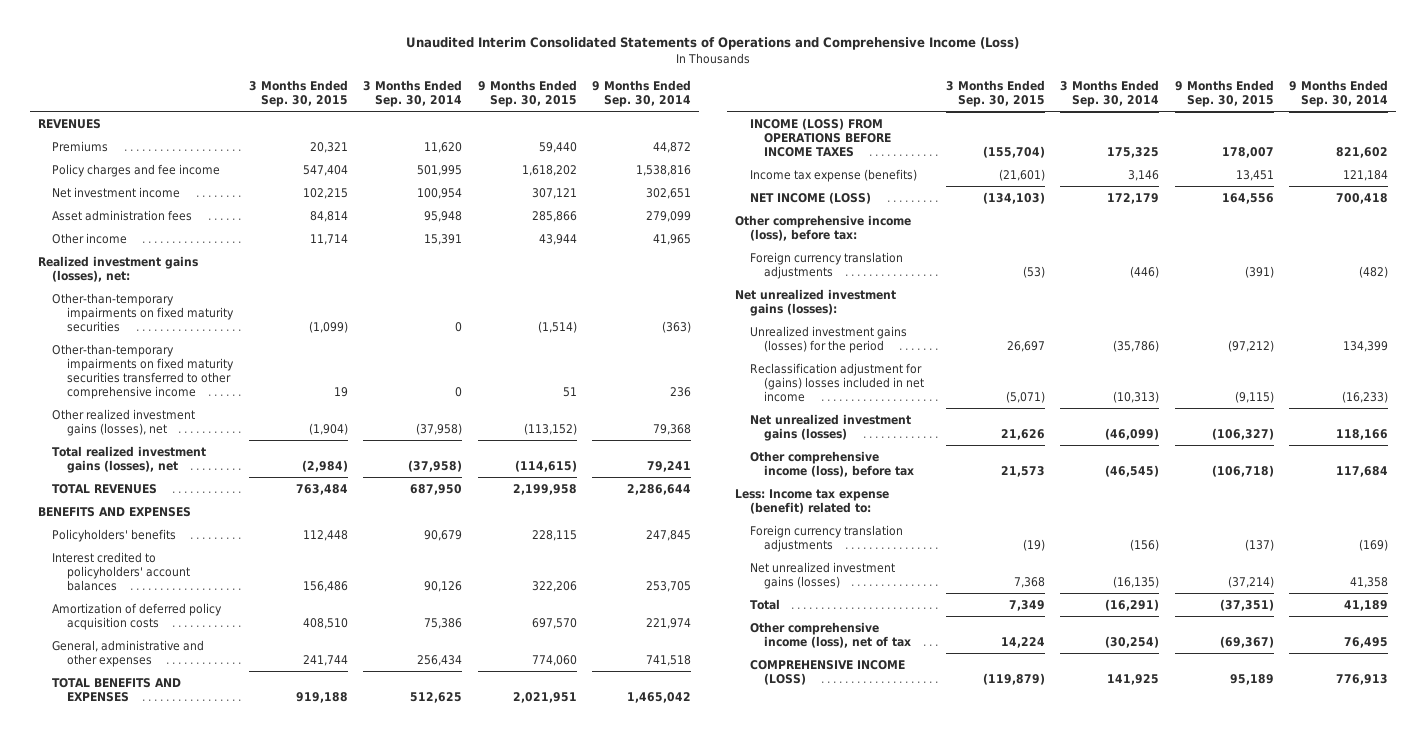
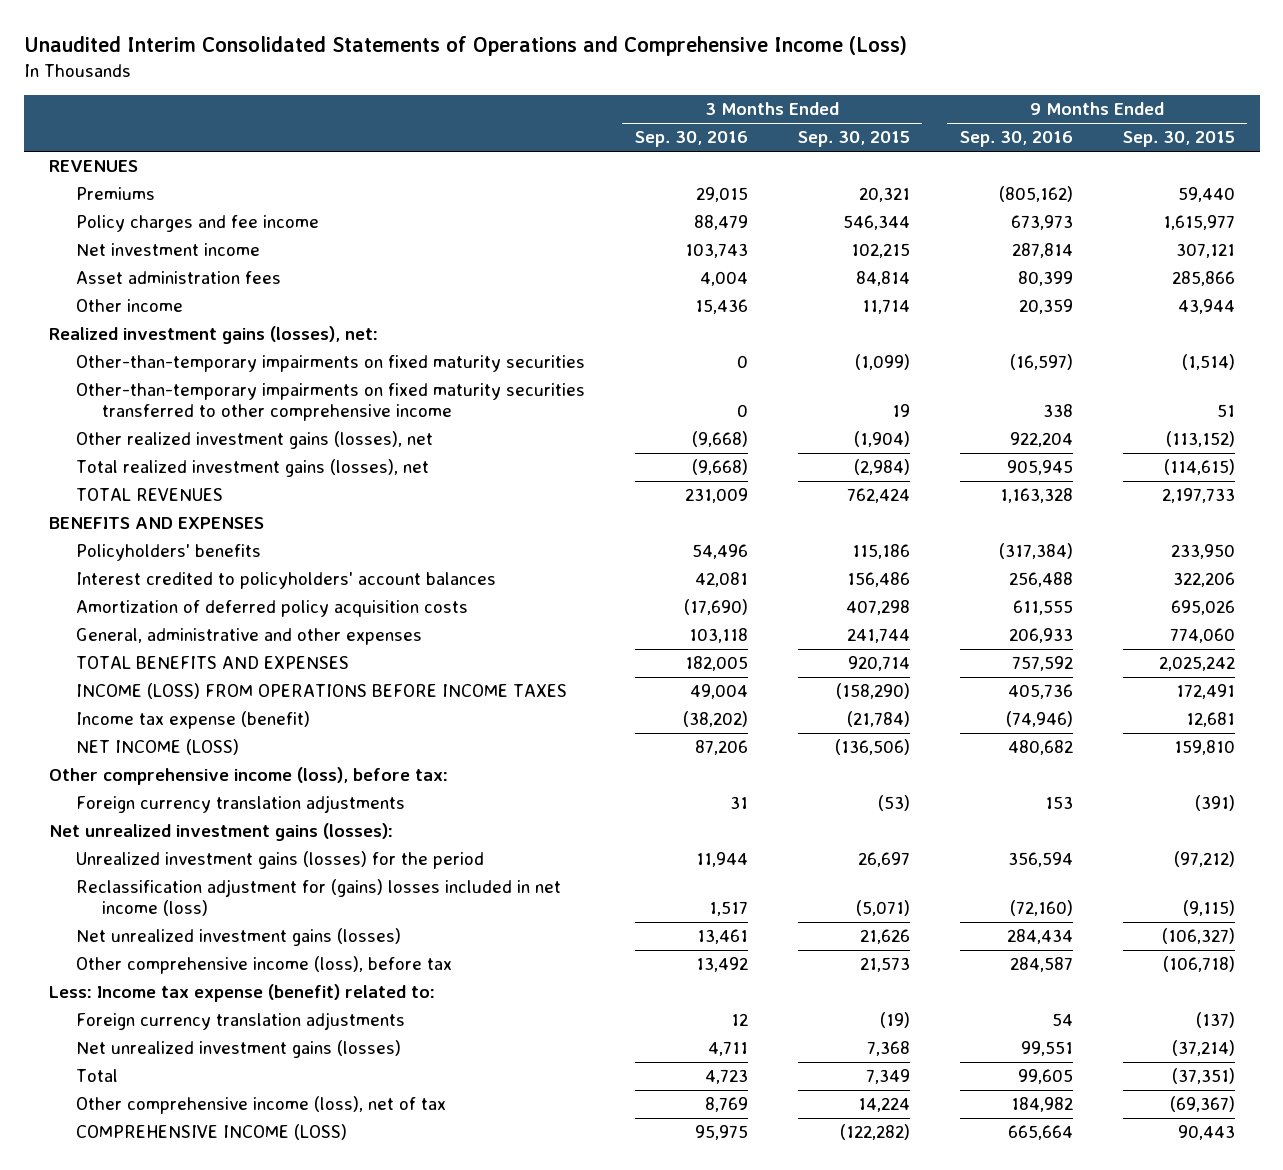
- | 3 Months Ended Sep. 30, 2015 | 3 Months Ended Sep. 30, 2014 | 9 Months Ended Sep. 30, 2015 | 9 Months Ended Sep. 30, 2014
+ | 3 Months Ended Sep. 30, 2016 | 3 Months Ended Sep. 30, 2015 | 9 Months Ended Sep. 30, 2016 | 9 Months Ended Sep. 30, 2015
- Policy charges and fee income | 547,404 | 501,995 | 1,618,202 | 1,538,816
+ Policy charges and fee income | 88,479 | 546,344 | 673,973 | 1,615,977
- TOTAL REVENUES | 763,484 | 687,950 | 2,199,958 | 2,286,644
+ TOTAL REVENUES | 231,009 | 762,424 | 1,163,328 | 2,197,733
- Policyholders' benefits | 112,448 | 90,679 | 228,115 | 247,845
+ Policyholders' benefits | 54,496 | 115,186 | (317,384) | 233,950
- Amortization of deferred policy acquisition costs | 408,510 | 75,386 | 697,570 | 221,974
+ Amortization of deferred policy acquisition costs | (17,690) | 407,298 | 611,555 | 695,026
- TOTAL BENEFITS AND EXPENSES | 919,188 | 512,625 | 2,021,951 | 1,465,042
- INCOME (LOSS) FROM OPERATIONS BEFORE INCOME TAXES | (155,704) | 175,325 | 178,007 | 821,602
- Income tax expense (benefits) | (21,601) | 3,146 | 13,451 | 121,184
- NET INCOME (LOSS) | (134,103) | 172,179 | 164,556 | 700,418
+ TOTAL BENEFITS AND EXPENSES | 182,005 | 920,714 | 757,592 | 2,025,242
+ INCOME (LOSS) FROM OPERATIONS BEFORE INCOME TAXES | 49,004 | (158,290) | 405,736 | 172,491
+ Income tax expense (benefit) | (38,202) | (21,784) | (74,946) | 12,681
+ NET INCOME (LOSS) | 87,206 | (136,506) | 480,682 | 159,810
- Reclassification adjustment for (gains) losses included in net income | (5,071) | (10,313) | (9,115) | (16,233)
+ Reclassification adjustment for (gains) losses included in net income (loss) | 1,517 | (5,071) | (72,160) | (9,115)
- COMPREHENSIVE INCOME (LOSS) | (119,879) | 141,925 | 95,189 | 776,913
+ COMPREHENSIVE INCOME (LOSS) | 95,975 | (122,282) | 665,664 | 90,443

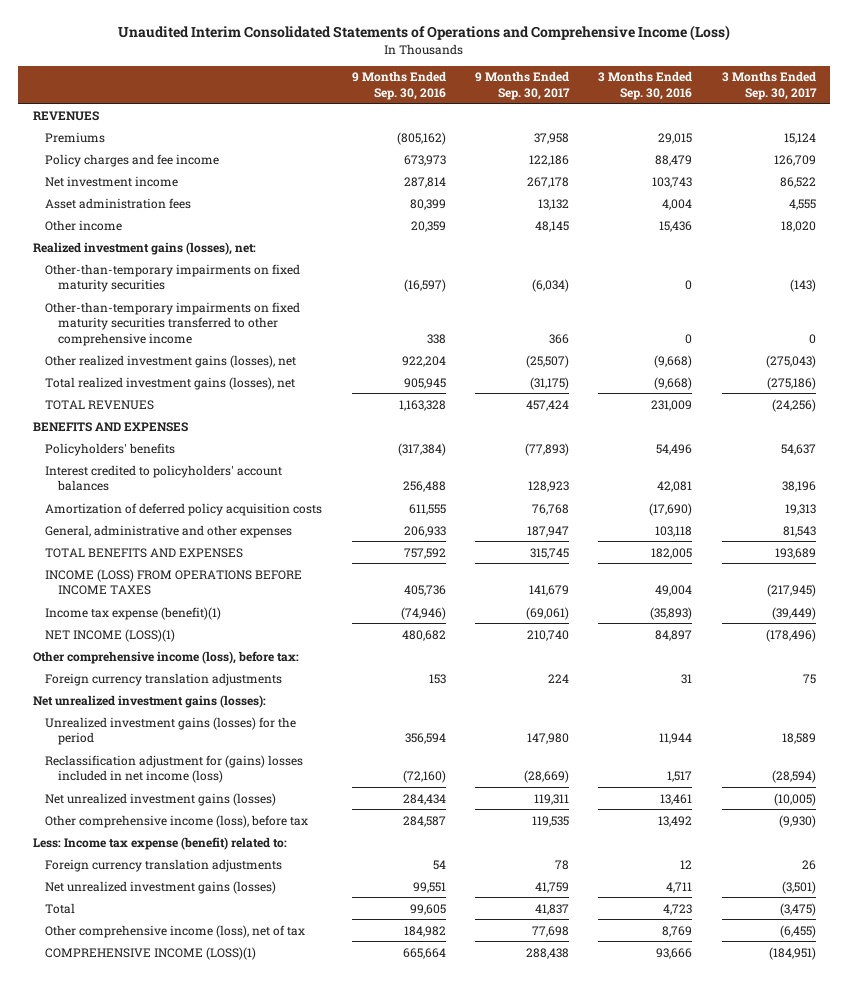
- | 3 Months Ended Sep. 30, 2016 | 3 Months Ended Sep. 30, 2015 | 9 Months Ended Sep. 30, 2016 | 9 Months Ended Sep. 30, 2015
+ | 9 Months Ended Sep. 30, 2016 | 9 Months Ended Sep. 30, 2017 | 3 Months Ended Sep. 30, 2016 | 3 Months Ended Sep. 30, 2017
- Income tax expense (benefit) | (38,202) | (21,784) | (74,946) | 12,681
- NET INCOME (LOSS) | 87,206 | (136,506) | 480,682 | 159,810
+ Income tax expense (benefit)(1) | (74,946) | (69,061) | (35,893) | (39,449)
+ NET INCOME (LOSS)(1) | 480,682 | 210,740 | 84,897 | (178,496)
- COMPREHENSIVE INCOME (LOSS) | 95,975 | (122,282) | 665,664 | 90,443
+ COMPREHENSIVE INCOME (LOSS)(1) | 665,664 | 288,438 | 93,666 | (184,951)

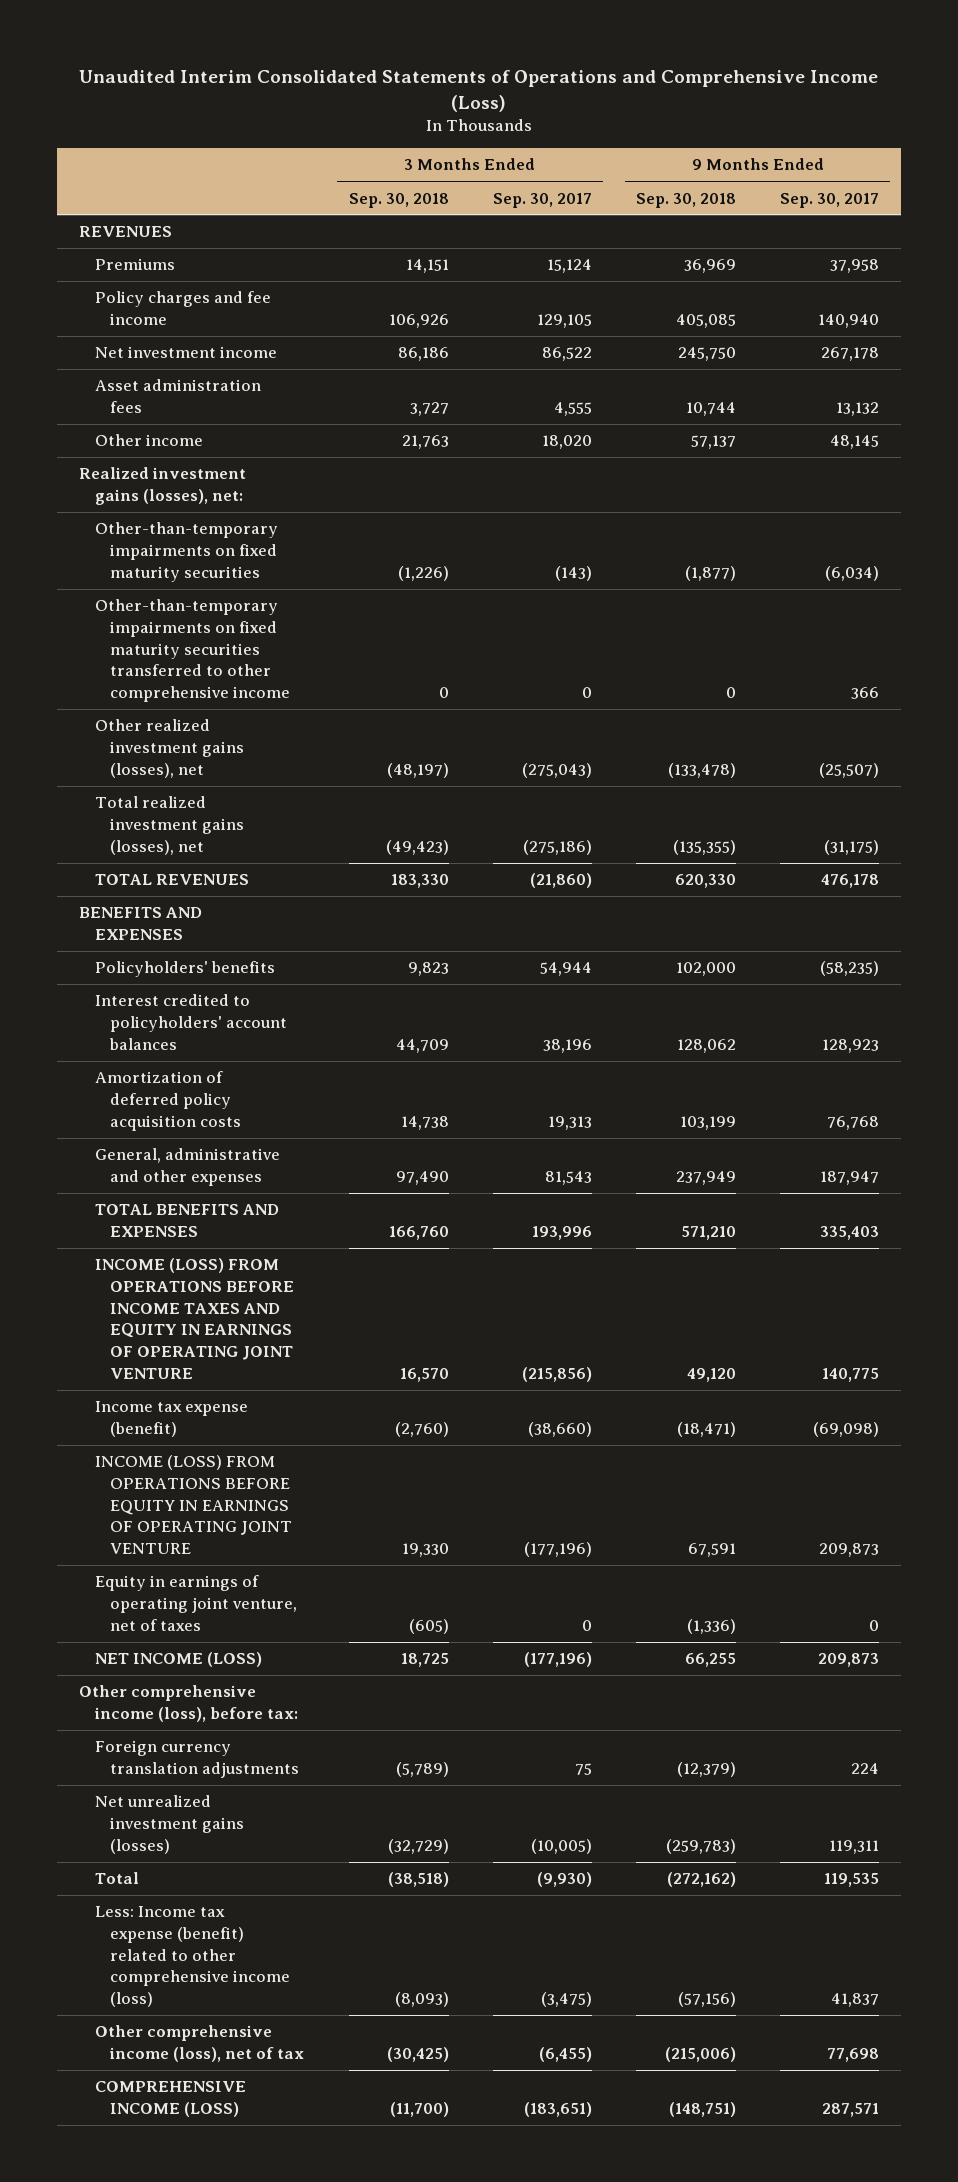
- | 9 Months Ended Sep. 30, 2016 | 9 Months Ended Sep. 30, 2017 | 3 Months Ended Sep. 30, 2016 | 3 Months Ended Sep. 30, 2017
+ | 3 Months Ended Sep. 30, 2018 | 3 Months Ended Sep. 30, 2017 | 9 Months Ended Sep. 30, 2018 | 9 Months Ended Sep. 30, 2017
- Policy charges and fee income | 673,973 | 122,186 | 88,479 | 126,709
+ Policy charges and fee income | 106,926 | 129,105 | 405,085 | 140,940
- TOTAL REVENUES | 1,163,328 | 457,424 | 231,009 | (24,256)
+ TOTAL REVENUES | 183,330 | (21,860) | 620,330 | 476,178
- Policyholders' benefits | (317,384) | (77,893) | 54,496 | 54,637
+ Policyholders' benefits | 9,823 | 54,944 | 102,000 | (58,235)
- TOTAL BENEFITS AND EXPENSES | 757,592 | 315,745 | 182,005 | 193,689
- INCOME (LOSS) FROM OPERATIONS BEFORE INCOME TAXES | 405,736 | 141,679 | 49,004 | (217,945)
- Income tax expense (benefit)(1) | (74,946) | (69,061) | (35,893) | (39,449)
- NET INCOME (LOSS)(1) | 480,682 | 210,740 | 84,897 | (178,496)
+ TOTAL BENEFITS AND EXPENSES | 166,760 | 193,996 | 571,210 | 335,403
+ INCOME (LOSS) FROM OPERATIONS BEFORE INCOME TAXES AND EQUITY IN EARNINGS OF OPERATING JOINT VENTURE | 16,570 | (215,856) | 49,120 | 140,775
+ Income tax expense (benefit) | (2,760) | (38,660) | (18,471) | (69,098)
+ INCOME (LOSS) FROM OPERATIONS BEFORE EQUITY IN EARNINGS OF OPERATING JOINT VENTURE | 19,330 | (177,196) | 67,591 | 209,873
+ Equity in earnings of operating joint venture, net of taxes | (605) | 0 | (1,336) | 0
+ NET INCOME (LOSS) | 18,725 | (177,196) | 66,255 | 209,873
- Net unrealized investment gains (losses):
- Unrealized investment gains (losses) for the period | 356,594 | 147,980 | 11,944 | 18,589
- Reclassification adjustment for (gains) losses included in net income (loss) | (72,160) | (28,669) | 1,517 | (28,594)
- Other comprehensive income (loss), before tax | 284,587 | 119,535 | 13,492 | (9,930)
- Less: Income tax expense (benefit) related to:
- Foreign currency translation adjustments | 54 | 78 | 12 | 26
- Net unrealized investment gains (losses) | 99,551 | 41,759 | 4,711 | (3,501)
- Total | 99,605 | 41,837 | 4,723 | (3,475)
+ Total | (38,518) | (9,930) | (272,162) | 119,535
+ Less: Income tax expense (benefit) related to other comprehensive income (loss) | (8,093) | (3,475) | (57,156) | 41,837
- COMPREHENSIVE INCOME (LOSS)(1) | 665,664 | 288,438 | 93,666 | (184,951)
+ COMPREHENSIVE INCOME (LOSS) | (11,700) | (183,651) | (148,751) | 287,571

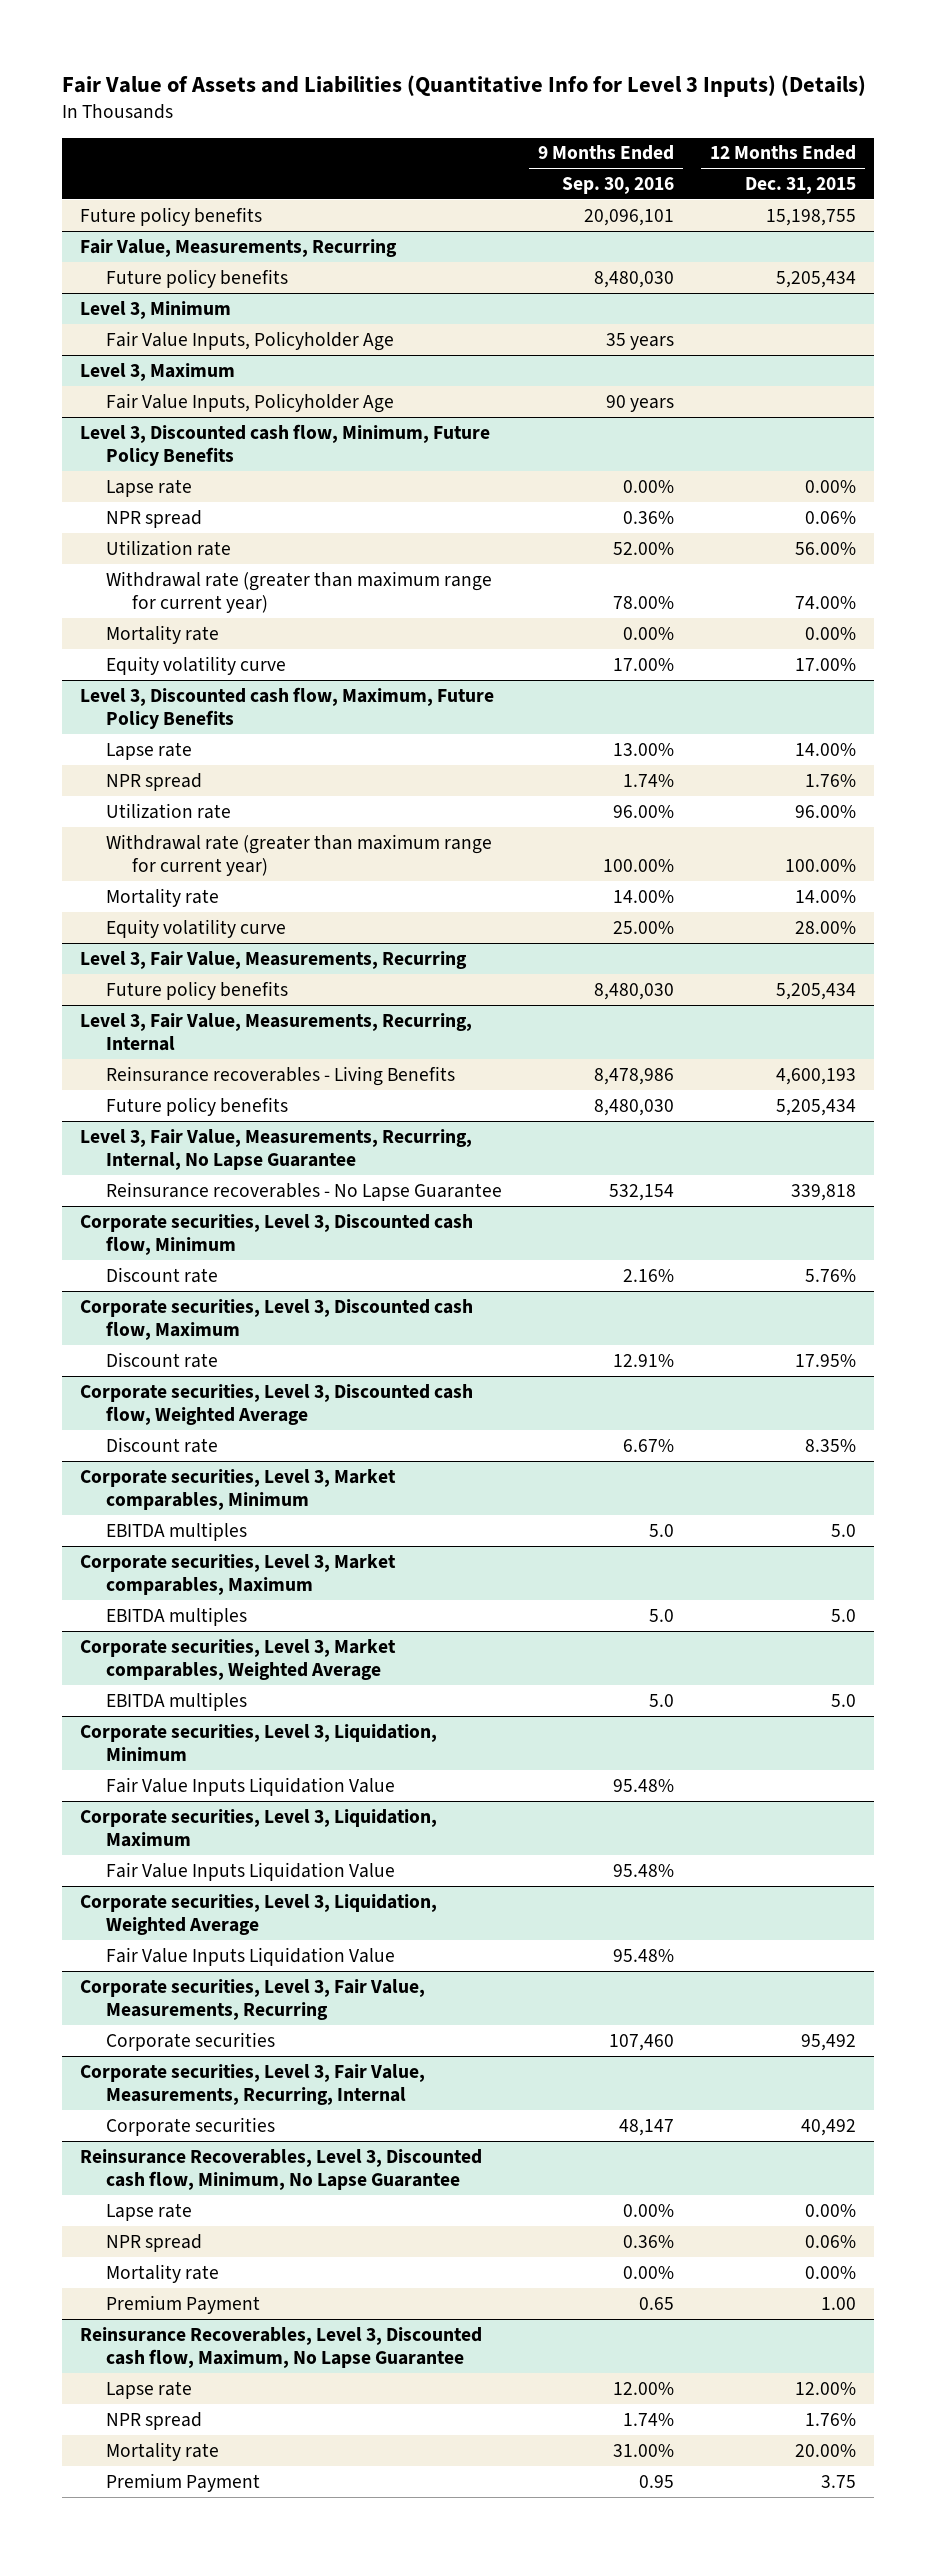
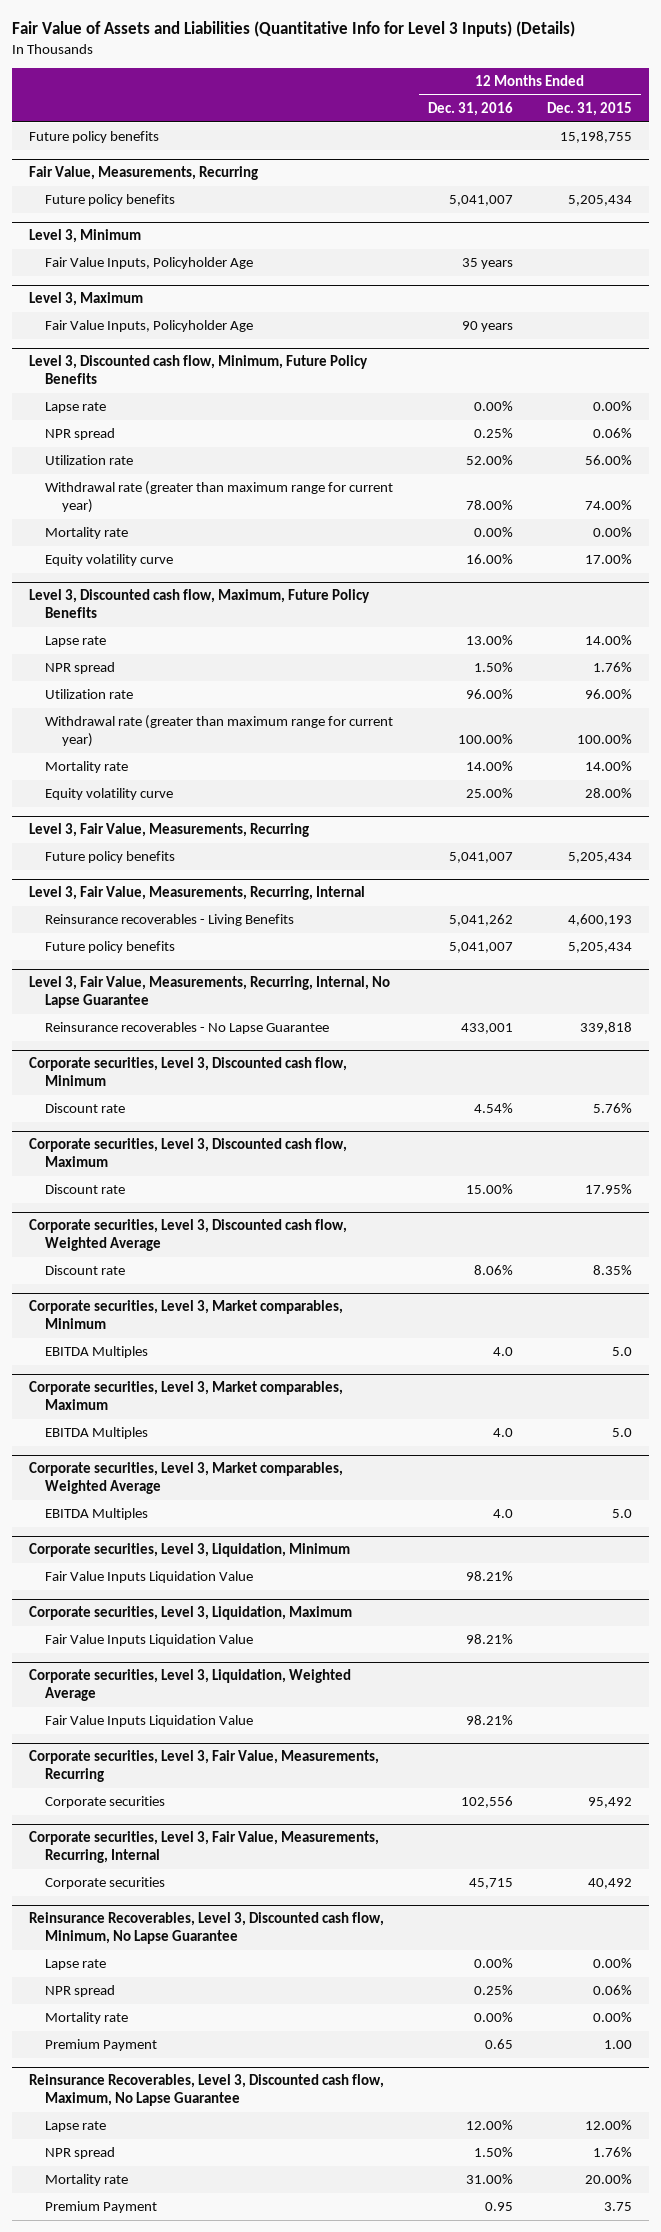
- | 9 Months Ended Sep. 30, 2016 | 12 Months Ended Dec. 31, 2015
+ | 12 Months Ended Dec. 31, 2016 | 12 Months Ended Dec. 31, 2015
@ Corporate securities, Level 3, Market comparables, Minimum
- EBITDA multiples | 5.0 | 5.0
+ EBITDA Multiples | 4.0 | 5.0
@ Corporate securities, Level 3, Market comparables, Maximum
- EBITDA multiples | 5.0 | 5.0
+ EBITDA Multiples | 4.0 | 5.0
@ Corporate securities, Level 3, Market comparables, Weighted Average
- EBITDA multiples | 5.0 | 5.0
+ EBITDA Multiples | 4.0 | 5.0

